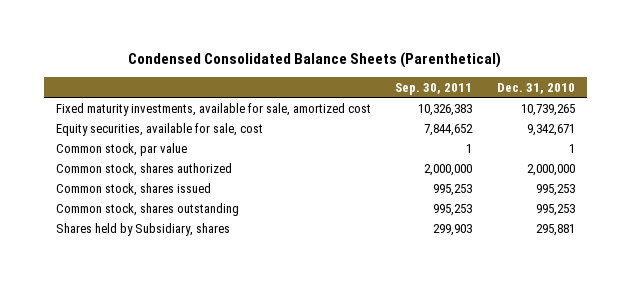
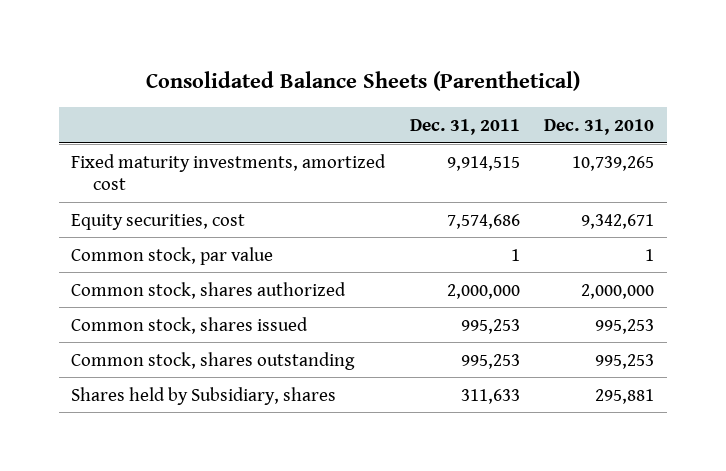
- Condensed Consolidated Balance Sheets (Parenthetical)
+ Consolidated Balance Sheets (Parenthetical)
- | Sep. 30, 2011 | Dec. 31, 2010
+ | Dec. 31, 2011 | Dec. 31, 2010
- Fixed maturity investments, available for sale, amortized cost | 10,326,383 | 10,739,265
- Equity securities, available for sale, cost | 7,844,652 | 9,342,671
+ Fixed maturity investments, amortized cost | 9,914,515 | 10,739,265
+ Equity securities, cost | 7,574,686 | 9,342,671

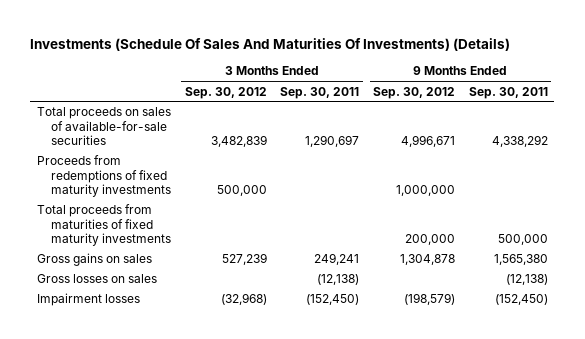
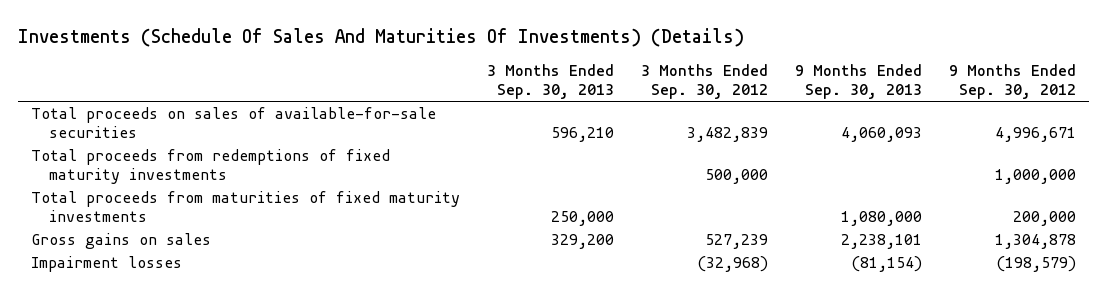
- | 3 Months Ended Sep. 30, 2012 | 3 Months Ended Sep. 30, 2011 | 9 Months Ended Sep. 30, 2012 | 9 Months Ended Sep. 30, 2011
+ | 3 Months Ended Sep. 30, 2013 | 3 Months Ended Sep. 30, 2012 | 9 Months Ended Sep. 30, 2013 | 9 Months Ended Sep. 30, 2012
- Proceeds from redemptions of fixed maturity investments | 500,000 | | 1,000,000 |
+ Total proceeds from redemptions of fixed maturity investments | | 500,000 | | 1,000,000
- Gross losses on sales | | (12,138) | | (12,138)

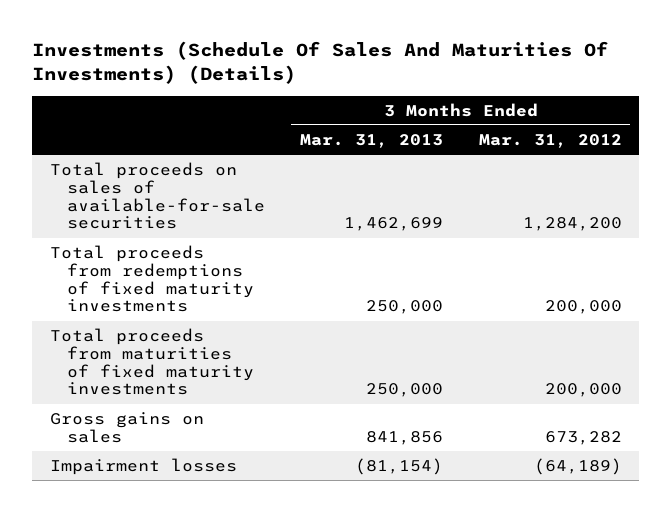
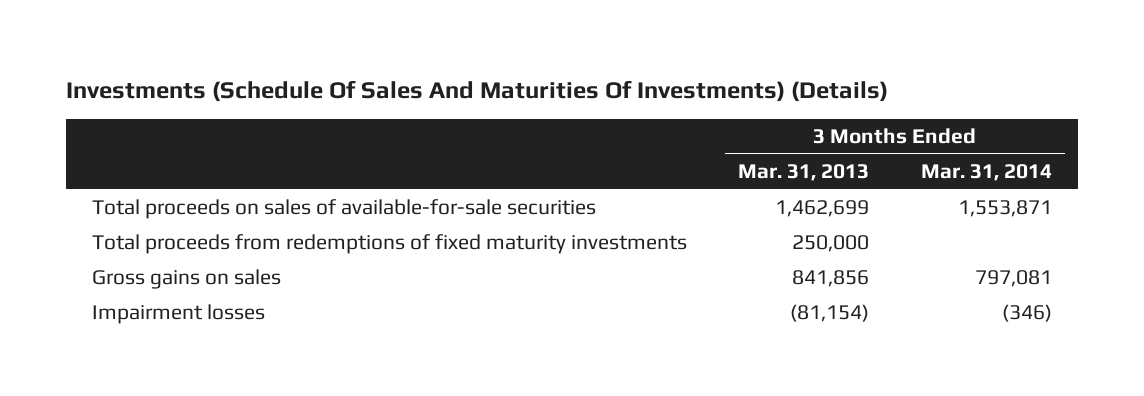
- | 3 Months Ended Mar. 31, 2013 | 3 Months Ended Mar. 31, 2012
+ | 3 Months Ended Mar. 31, 2013 | 3 Months Ended Mar. 31, 2014
- Total proceeds from maturities of fixed maturity investments | 250,000 | 200,000

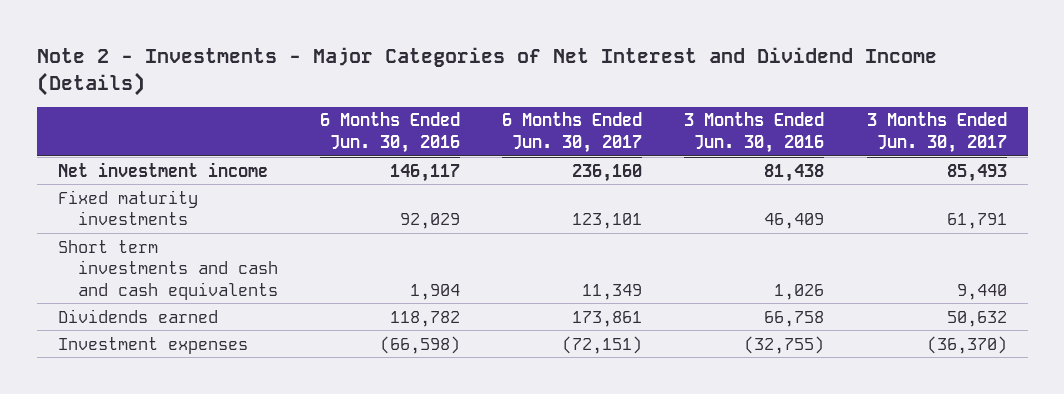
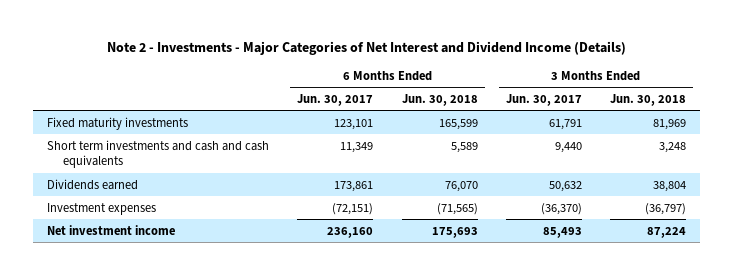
- | 6 Months Ended Jun. 30, 2016 | 6 Months Ended Jun. 30, 2017 | 3 Months Ended Jun. 30, 2016 | 3 Months Ended Jun. 30, 2017
+ | 6 Months Ended Jun. 30, 2017 | 6 Months Ended Jun. 30, 2018 | 3 Months Ended Jun. 30, 2017 | 3 Months Ended Jun. 30, 2018
moved down: Net investment income | 236,160 | 175,693 | 85,493 | 87,224

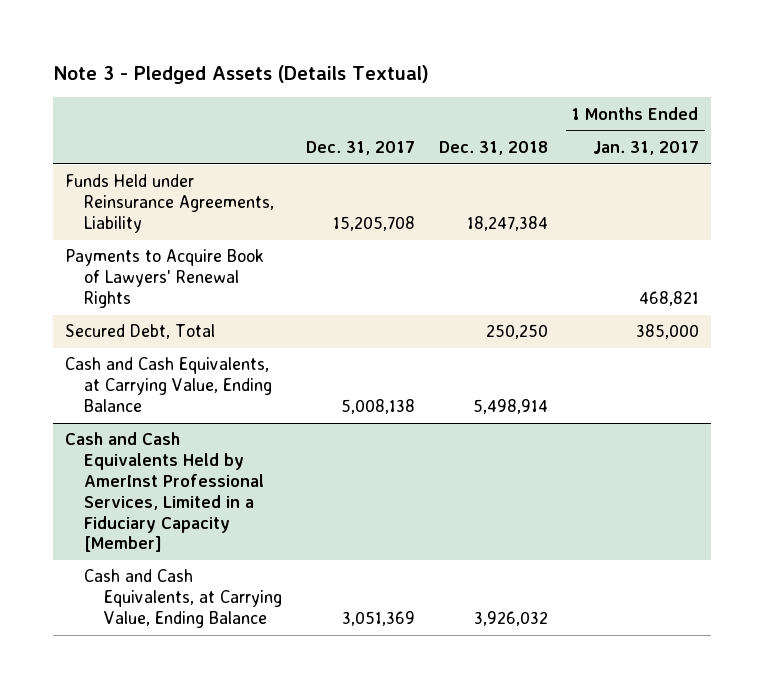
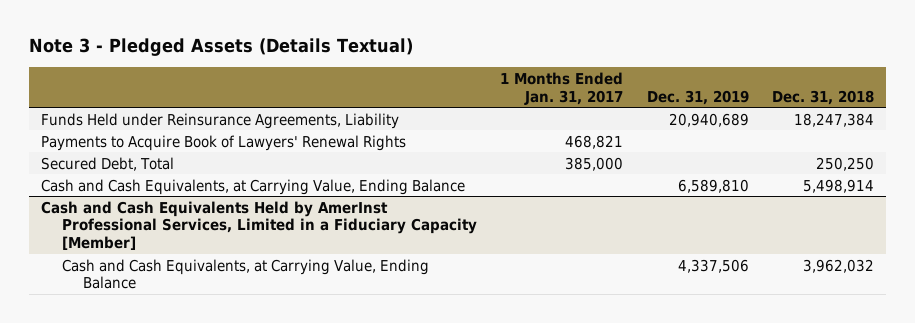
- | Dec. 31, 2017 | Dec. 31, 2018 | 1 Months Ended Jan. 31, 2017
+ | 1 Months Ended Jan. 31, 2017 | Dec. 31, 2019 | Dec. 31, 2018
@ Cash and Cash Equivalents Held by AmerInst Professional Services, Limited in a Fiduciary Capacity [Member]
- Cash and Cash Equivalents, at Carrying Value, Ending Balance | 3,051,369 | 3,926,032 |
+ Cash and Cash Equivalents, at Carrying Value, Ending Balance | | 4,337,506 | 3,962,032

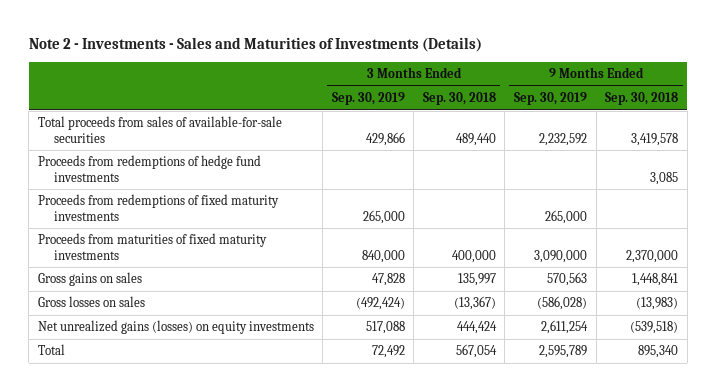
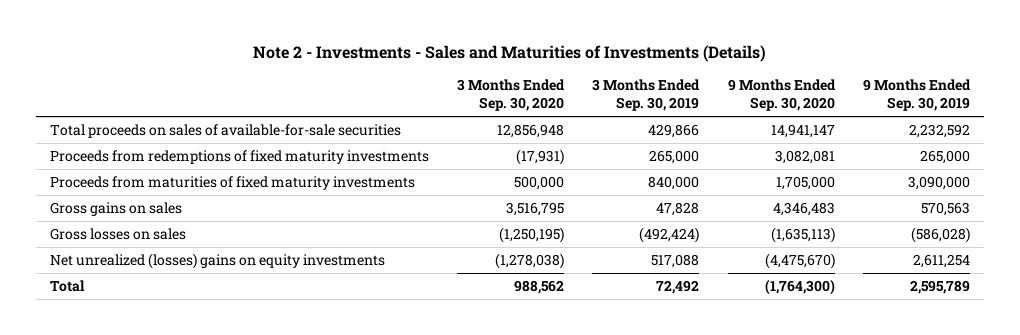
- | 3 Months Ended Sep. 30, 2019 | 3 Months Ended Sep. 30, 2018 | 9 Months Ended Sep. 30, 2019 | 9 Months Ended Sep. 30, 2018
+ | 3 Months Ended Sep. 30, 2020 | 3 Months Ended Sep. 30, 2019 | 9 Months Ended Sep. 30, 2020 | 9 Months Ended Sep. 30, 2019
- Total proceeds from sales of available-for-sale securities | 429,866 | 489,440 | 2,232,592 | 3,419,578
- Proceeds from redemptions of hedge fund investments | | | | 3,085
+ Total proceeds on sales of available-for-sale securities | 12,856,948 | 429,866 | 14,941,147 | 2,232,592
- Net unrealized gains (losses) on equity investments | 517,088 | 444,424 | 2,611,254 | (539,518)
+ Net unrealized (losses) gains on equity investments | (1,278,038) | 517,088 | (4,475,670) | 2,611,254

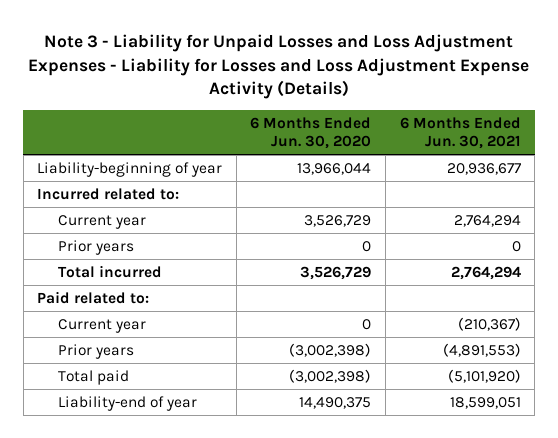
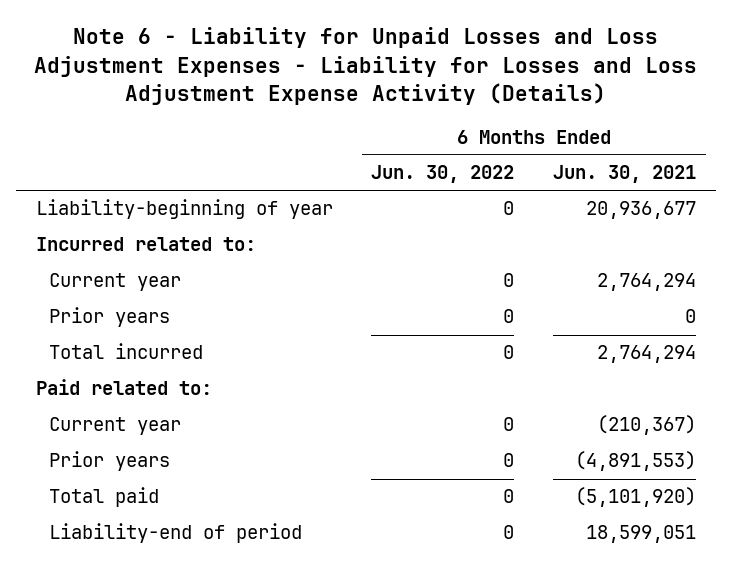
- Note 3 - Liability for Unpaid Losses and Loss Adjustment Expenses - Liability for Losses and Loss Adjustment Expense Activity (Details)
+ Note 6 - Liability for Unpaid Losses and Loss Adjustment Expenses - Liability for Losses and Loss Adjustment Expense Activity (Details)
- | 6 Months Ended Jun. 30, 2020 | 6 Months Ended Jun. 30, 2021
+ | 6 Months Ended Jun. 30, 2022 | 6 Months Ended Jun. 30, 2021
- Liability-end of year | 14,490,375 | 18,599,051
+ Liability-end of period | 0 | 18,599,051

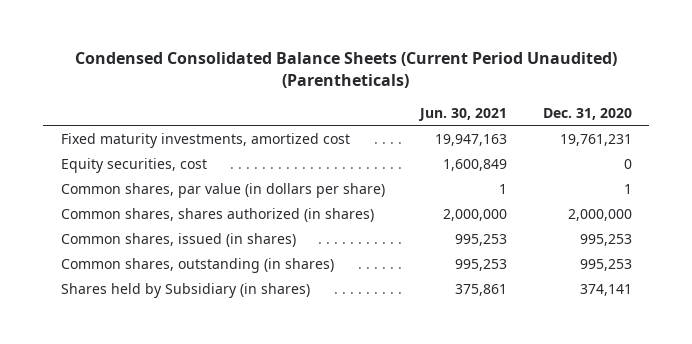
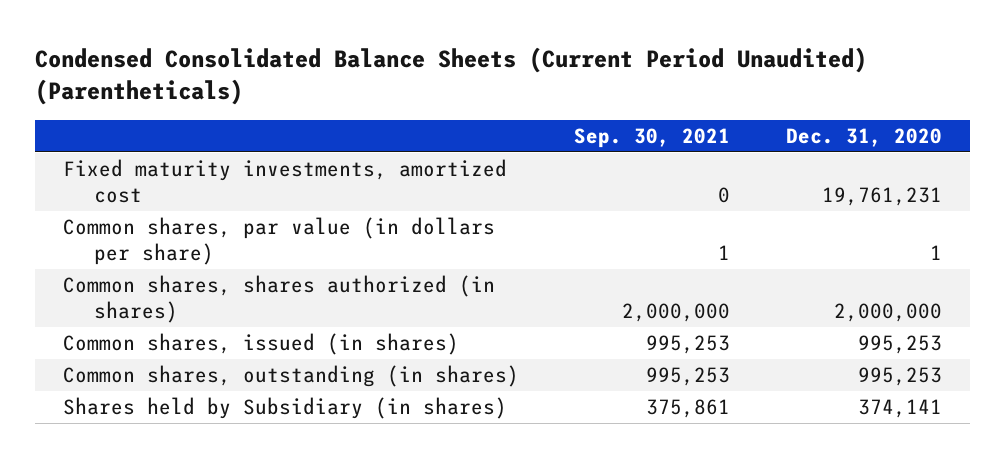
- | Jun. 30, 2021 | Dec. 31, 2020
+ | Sep. 30, 2021 | Dec. 31, 2020
- Equity securities, cost | 1,600,849 | 0

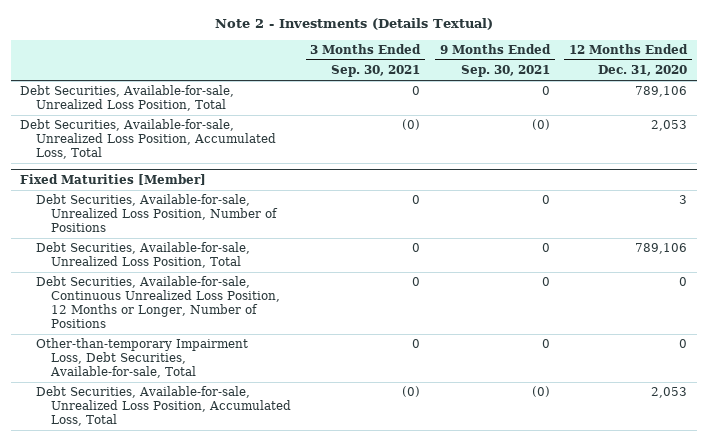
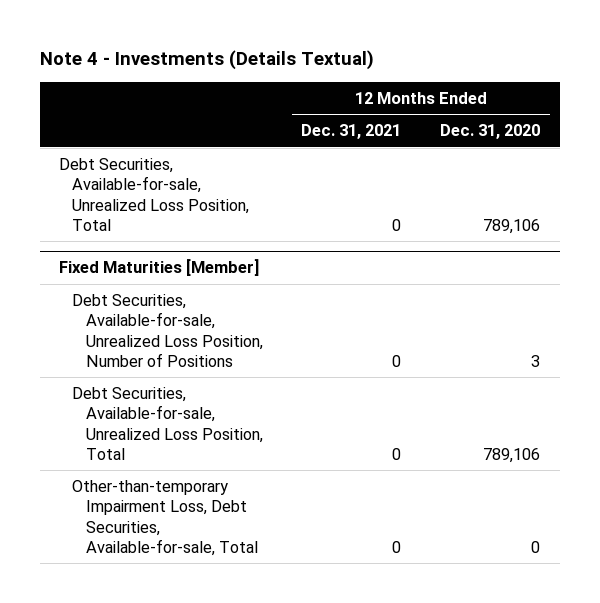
- Note 2 - Investments (Details Textual)
+ Note 4 - Investments (Details Textual)
- | 3 Months Ended Sep. 30, 2021 | 9 Months Ended Sep. 30, 2021 | 12 Months Ended Dec. 31, 2020
+ | 12 Months Ended Dec. 31, 2021 | 12 Months Ended Dec. 31, 2020
- Debt Securities, Available-for-sale, Unrealized Loss Position, Accumulated Loss, Total | (0) | (0) | 2,053
@ Fixed Maturities [Member]
- Debt Securities, Available-for-sale, Continuous Unrealized Loss Position, 12 Months or Longer, Number of Positions | 0 | 0 | 0
- Debt Securities, Available-for-sale, Unrealized Loss Position, Accumulated Loss, Total | (0) | (0) | 2,053

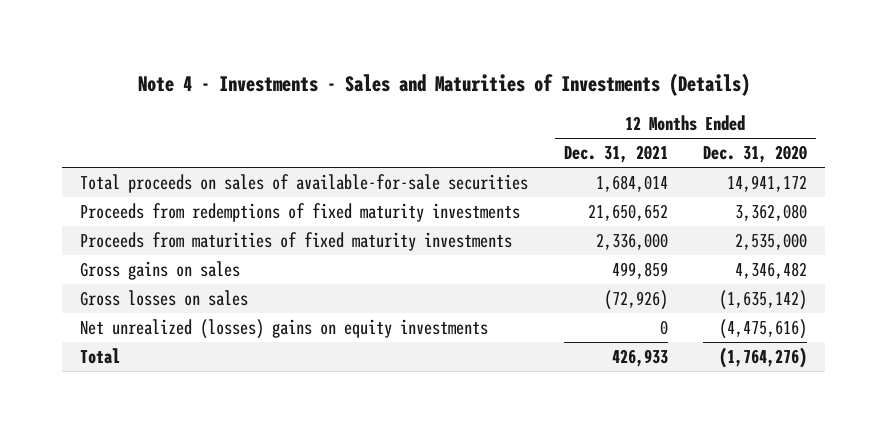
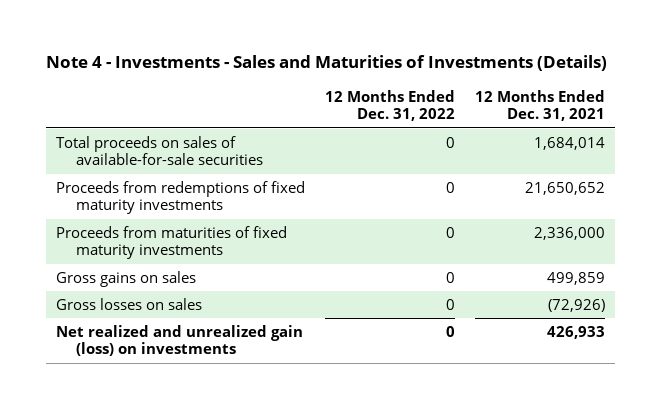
- | 12 Months Ended Dec. 31, 2021 | 12 Months Ended Dec. 31, 2020
+ | 12 Months Ended Dec. 31, 2022 | 12 Months Ended Dec. 31, 2021
- Net unrealized (losses) gains on equity investments | 0 | (4,475,616)
- Total | 426,933 | (1,764,276)
+ Net realized and unrealized gain (loss) on investments | 0 | 426,933

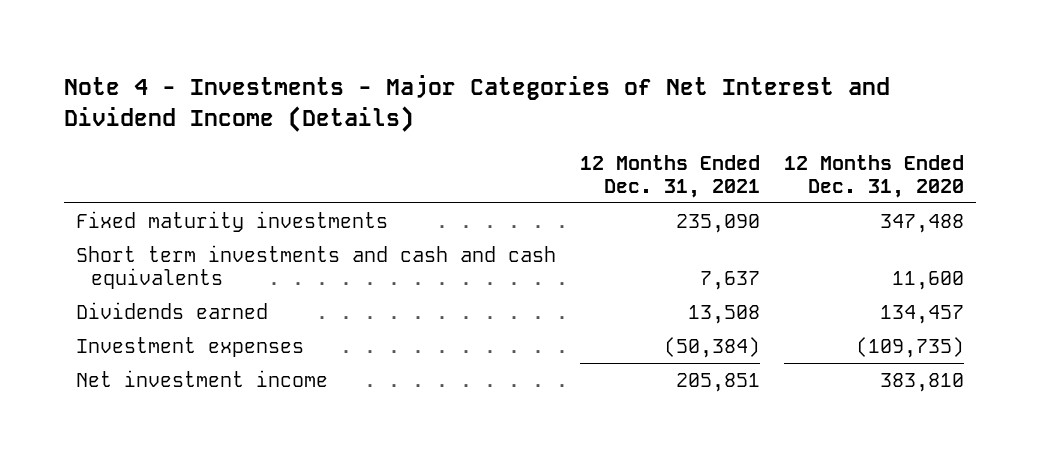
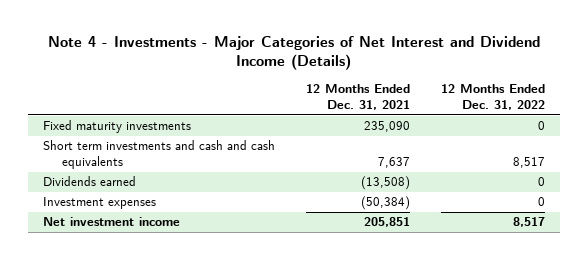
- | 12 Months Ended Dec. 31, 2021 | 12 Months Ended Dec. 31, 2020
+ | 12 Months Ended Dec. 31, 2021 | 12 Months Ended Dec. 31, 2022
- Dividends earned | 13,508 | 134,457
+ Dividends earned | (13,508) | 0

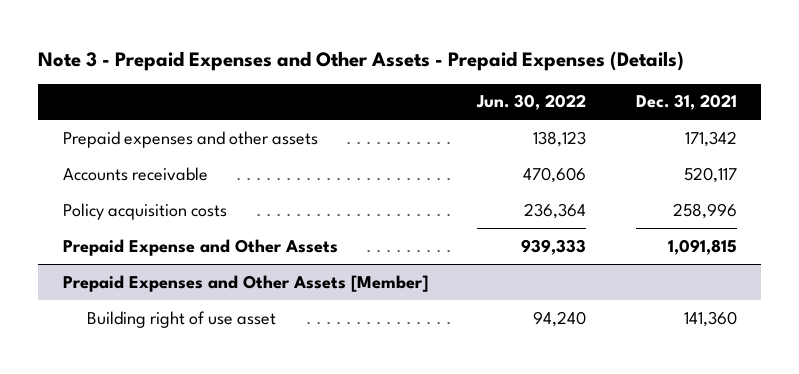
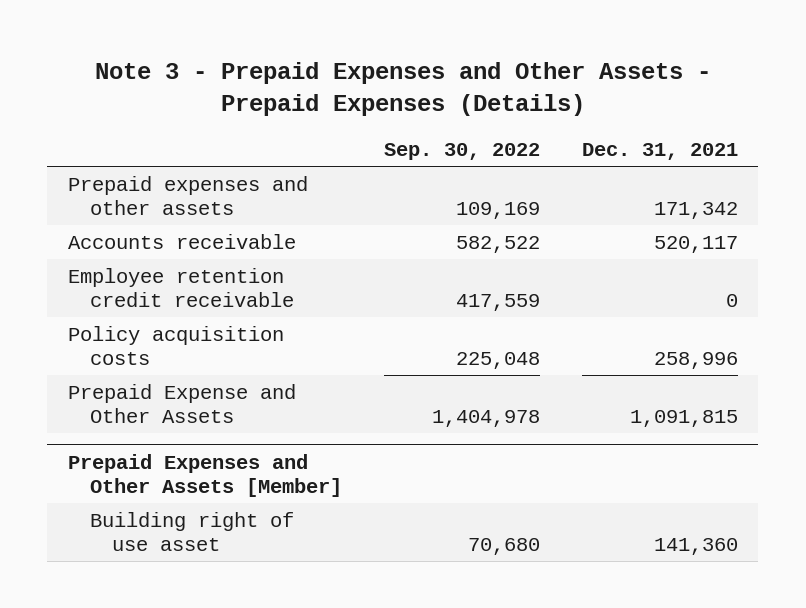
- | Jun. 30, 2022 | Dec. 31, 2021
+ | Sep. 30, 2022 | Dec. 31, 2021
+ Employee retention credit receivable | 417,559 | 0

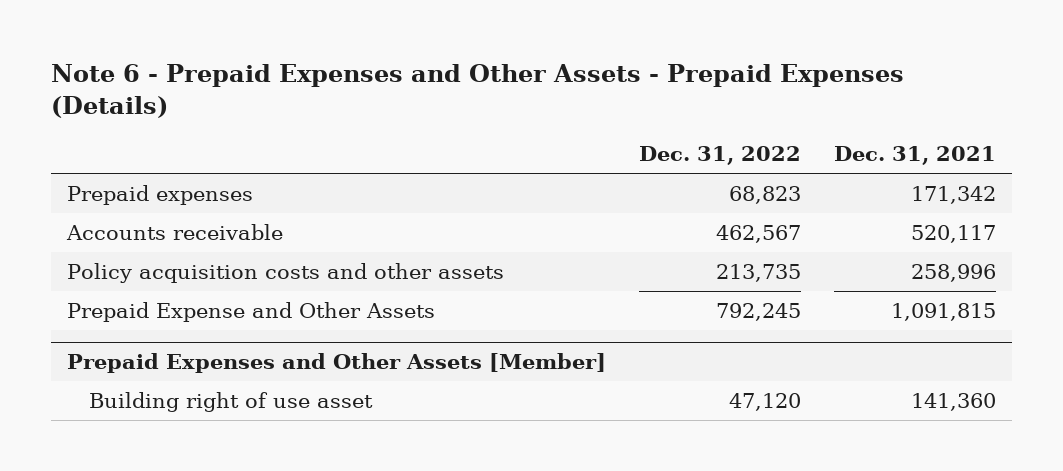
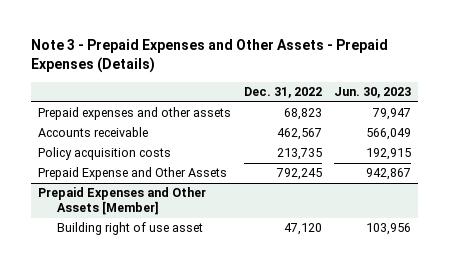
- Note 6 - Prepaid Expenses and Other Assets - Prepaid Expenses (Details)
+ Note 3 - Prepaid Expenses and Other Assets - Prepaid Expenses (Details)
- | Dec. 31, 2022 | Dec. 31, 2021
+ | Dec. 31, 2022 | Jun. 30, 2023
- Prepaid expenses | 68,823 | 171,342
+ Prepaid expenses and other assets | 68,823 | 79,947
- Policy acquisition costs and other assets | 213,735 | 258,996
+ Policy acquisition costs | 213,735 | 192,915

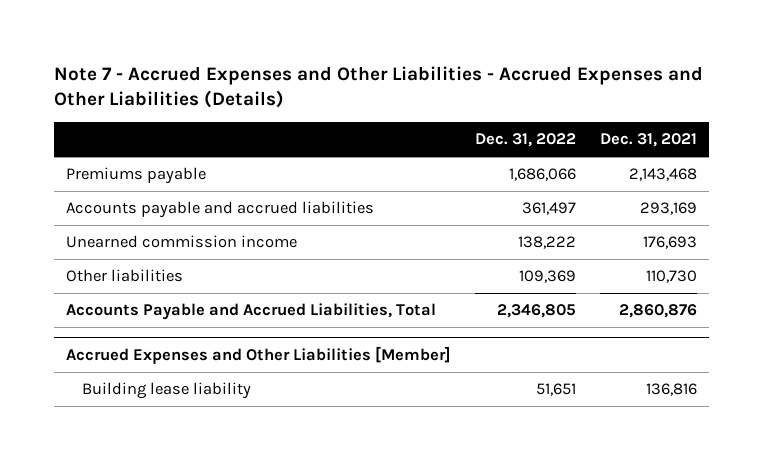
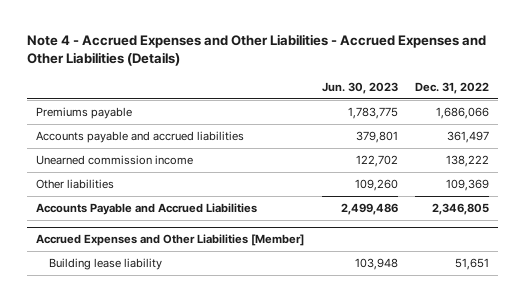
- Note 7 - Accrued Expenses and Other Liabilities - Accrued Expenses and Other Liabilities (Details)
+ Note 4 - Accrued Expenses and Other Liabilities - Accrued Expenses and Other Liabilities (Details)
- | Dec. 31, 2022 | Dec. 31, 2021
+ | Jun. 30, 2023 | Dec. 31, 2022
- Accounts Payable and Accrued Liabilities, Total | 2,346,805 | 2,860,876
+ Accounts Payable and Accrued Liabilities | 2,499,486 | 2,346,805

